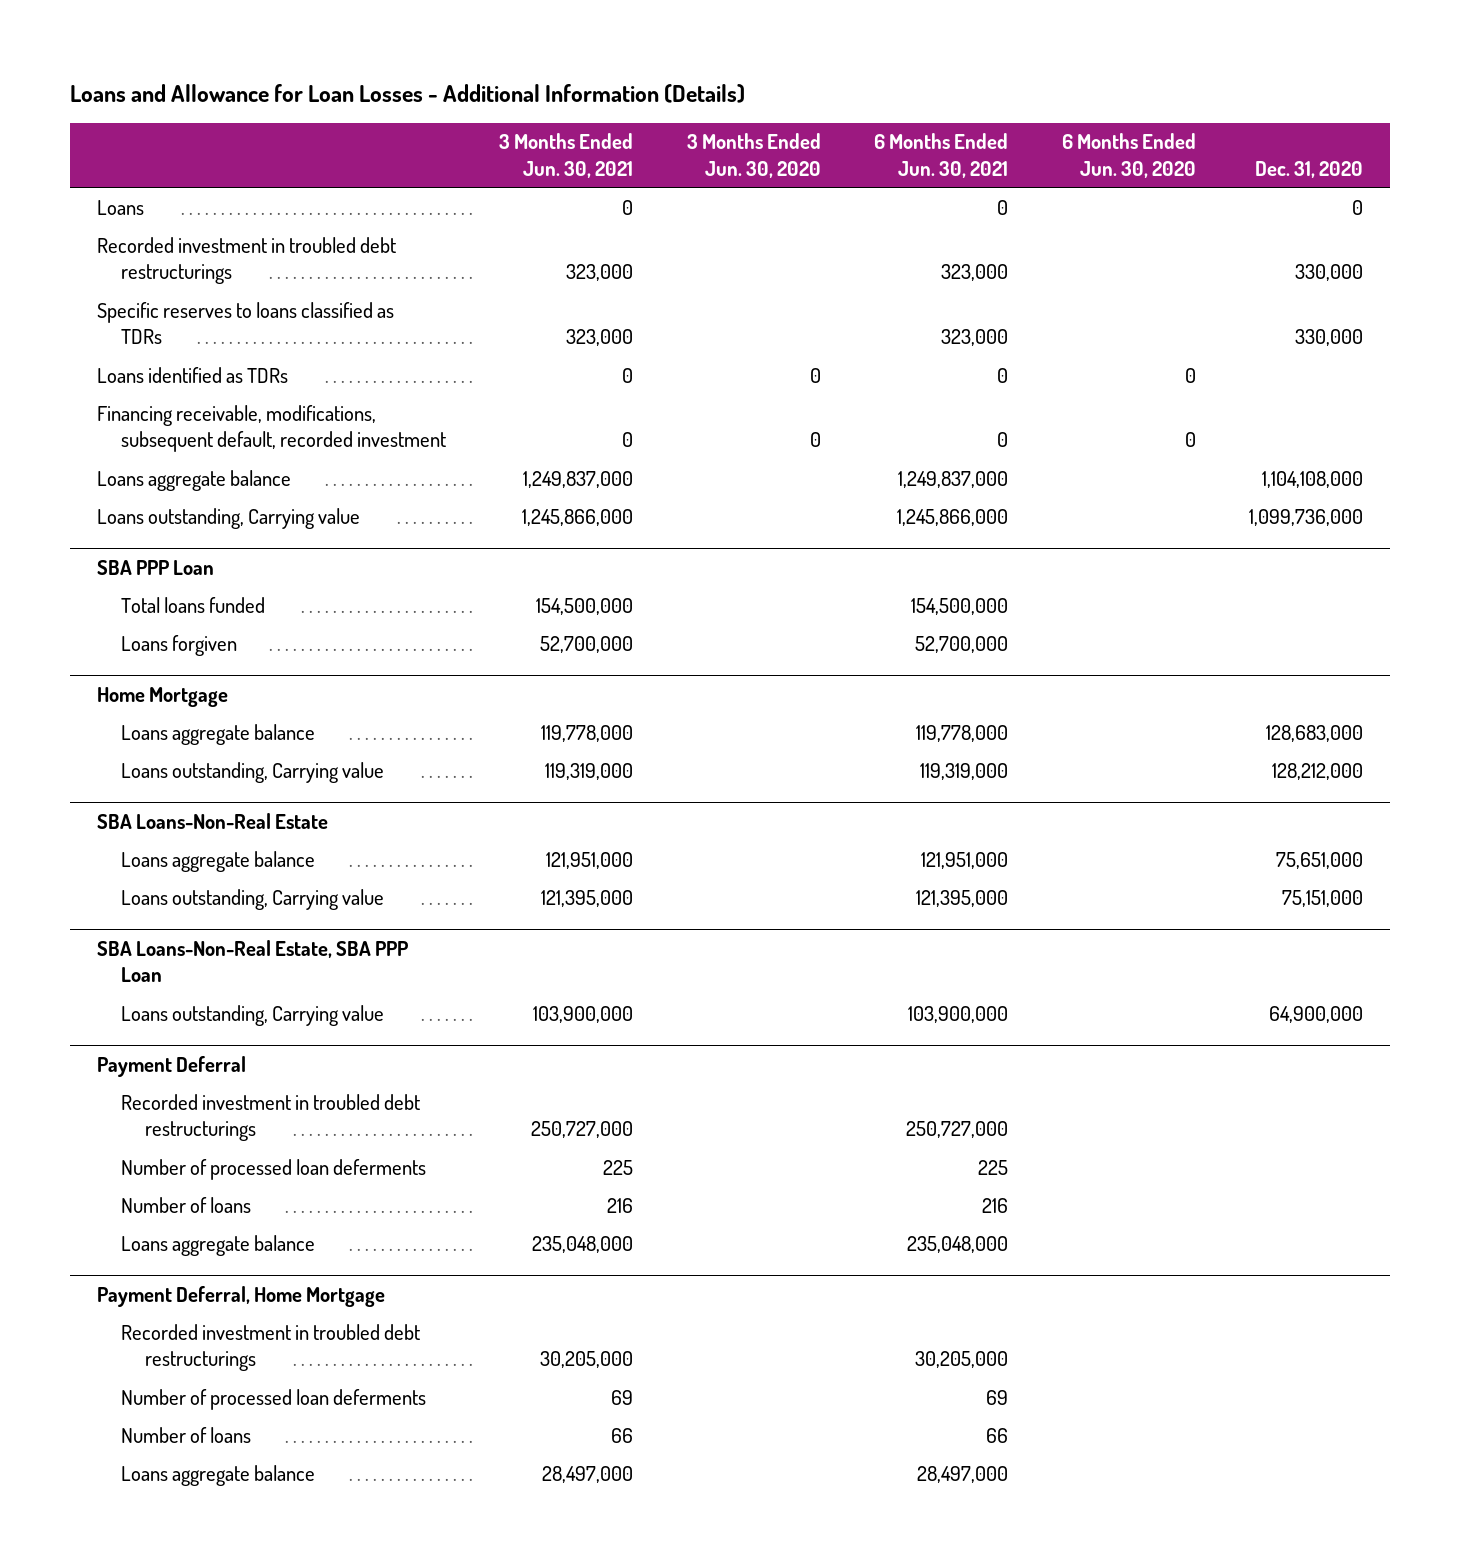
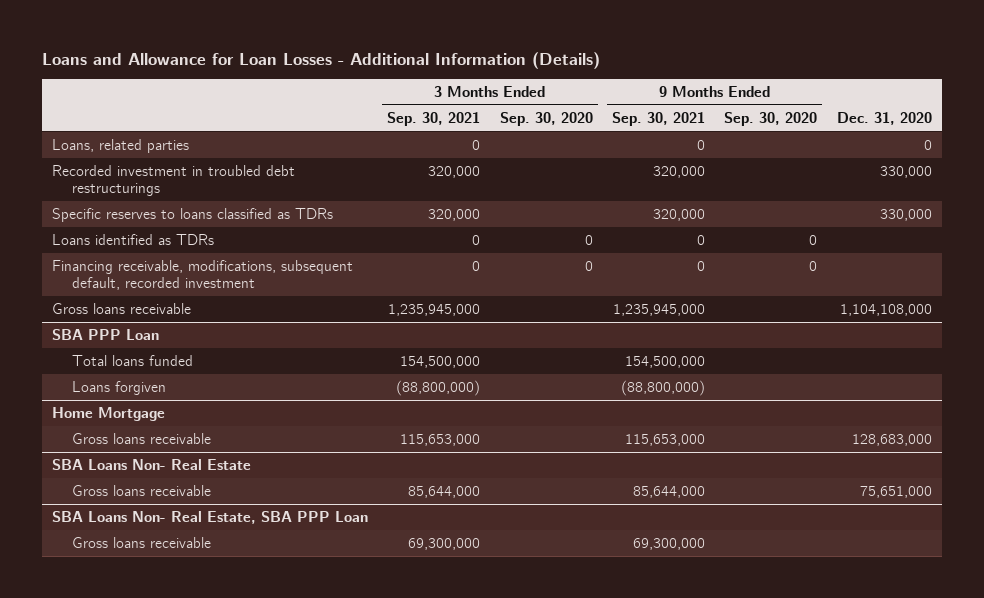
- | 3 Months Ended Jun. 30, 2021 | 3 Months Ended Jun. 30, 2020 | 6 Months Ended Jun. 30, 2021 | 6 Months Ended Jun. 30, 2020 | Dec. 31, 2020
+ | 3 Months Ended Sep. 30, 2021 | 3 Months Ended Sep. 30, 2020 | 9 Months Ended Sep. 30, 2021 | 9 Months Ended Sep. 30, 2020 | Dec. 31, 2020
- Loans | 0 | | 0 | | 0
+ Loans, related parties | 0 | | 0 | | 0
- Loans aggregate balance | 1,249,837,000 | | 1,249,837,000 | | 1,104,108,000
- Loans outstanding, Carrying value | 1,245,866,000 | | 1,245,866,000 | | 1,099,736,000
+ Gross loans receivable | 1,235,945,000 | | 1,235,945,000 | | 1,104,108,000
@ Home Mortgage
- Loans aggregate balance | 119,778,000 | | 119,778,000 | | 128,683,000
- Loans outstanding, Carrying value | 119,319,000 | | 119,319,000 | | 128,212,000
- SBA Loans-Non-Real Estate
- Loans aggregate balance | 121,951,000 | | 121,951,000 | | 75,651,000
- Loans outstanding, Carrying value | 121,395,000 | | 121,395,000 | | 75,151,000
- SBA Loans-Non-Real Estate, SBA PPP Loan
- Loans outstanding, Carrying value | 103,900,000 | | 103,900,000 | | 64,900,000
- Payment Deferral
- Recorded investment in troubled debt restructurings | 250,727,000 | | 250,727,000 | |
- Number of processed loan deferments | 225 | | 225 | |
- Number of loans | 216 | | 216 | |
- Loans aggregate balance | 235,048,000 | | 235,048,000 | |
- Payment Deferral, Home Mortgage
- Recorded investment in troubled debt restructurings | 30,205,000 | | 30,205,000 | |
- Number of processed loan deferments | 69 | | 69 | |
- Number of loans | 66 | | 66 | |
- Loans aggregate balance | 28,497,000 | | 28,497,000 | |
@ Home Mortgage
+ Gross loans receivable | 115,653,000 | | 115,653,000 | | 128,683,000
+ SBA Loans Non- Real Estate
+ Gross loans receivable | 85,644,000 | | 85,644,000 | | 75,651,000
+ SBA Loans Non- Real Estate, SBA PPP Loan
+ Gross loans receivable | 69,300,000 | | 69,300,000 | |

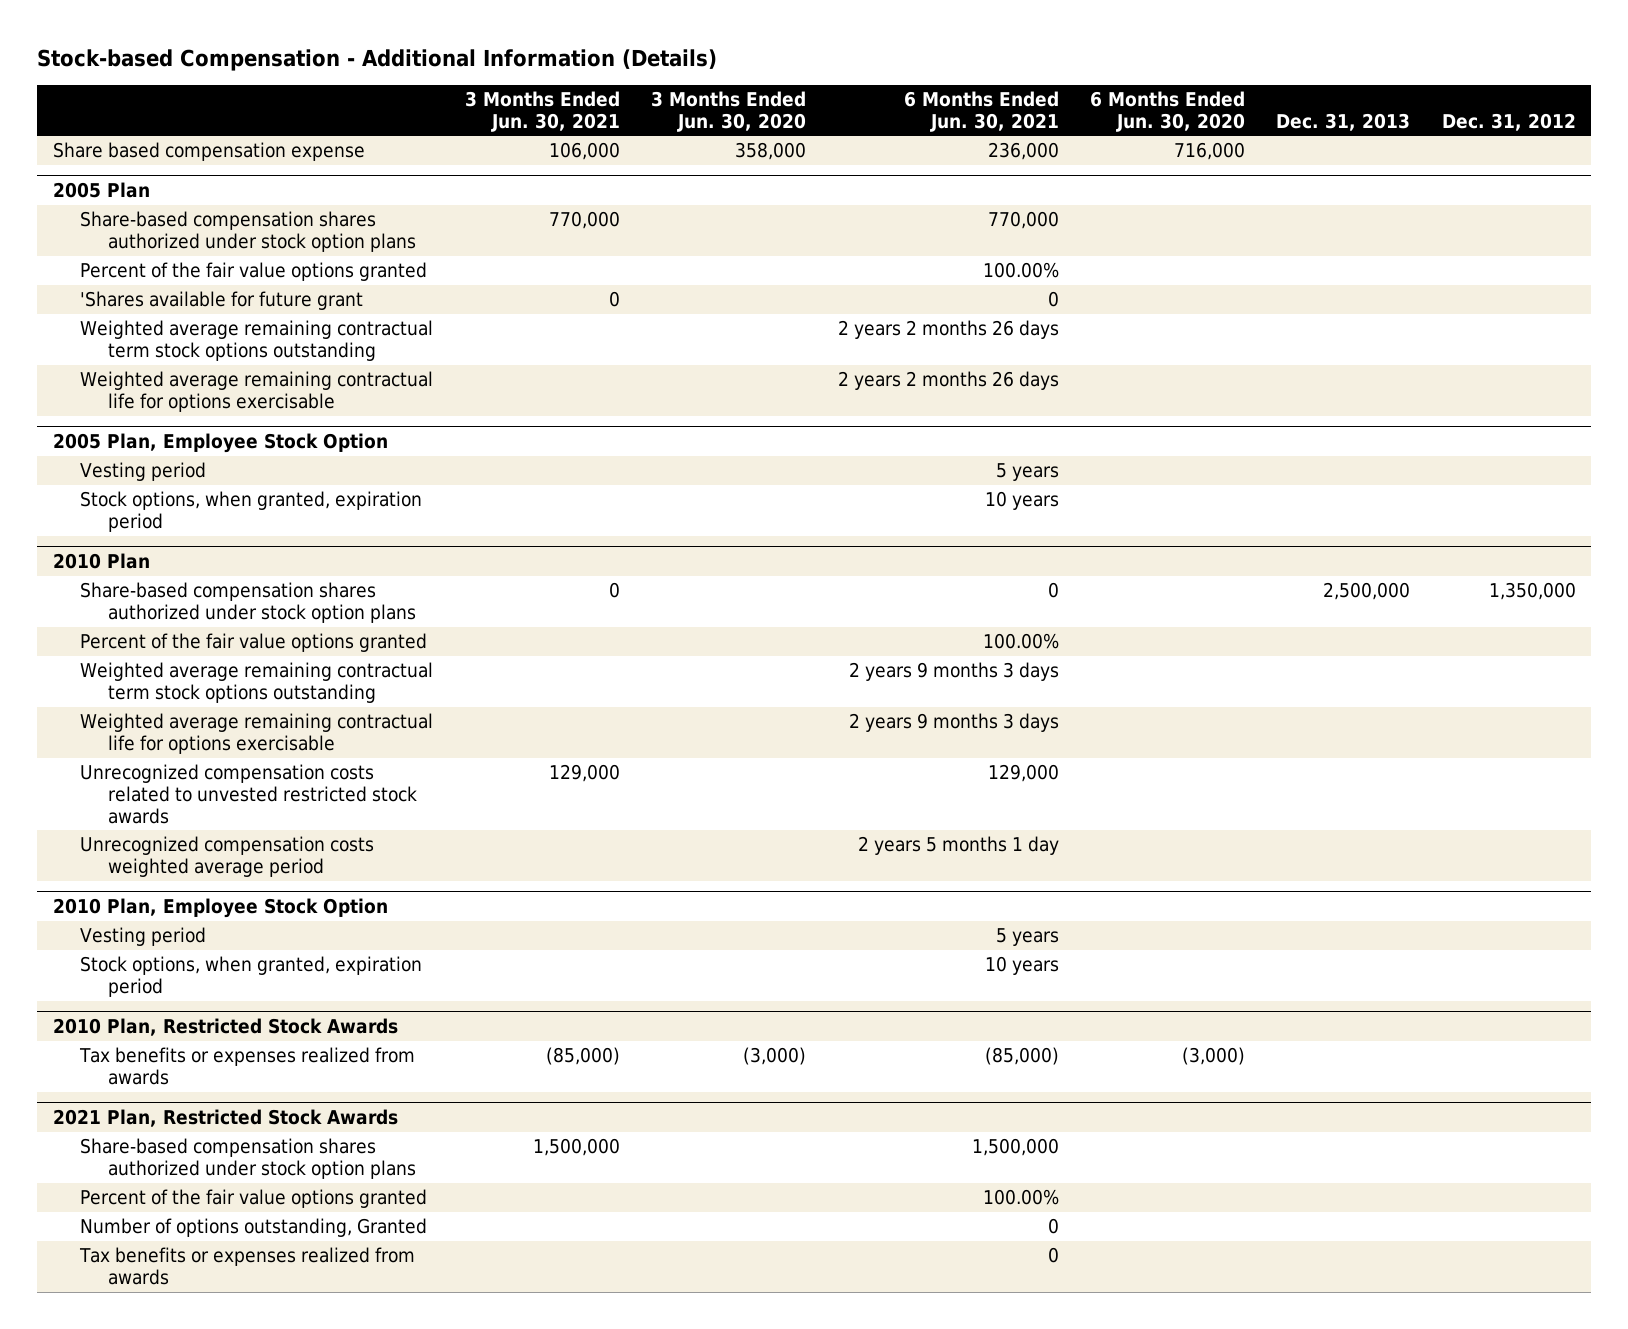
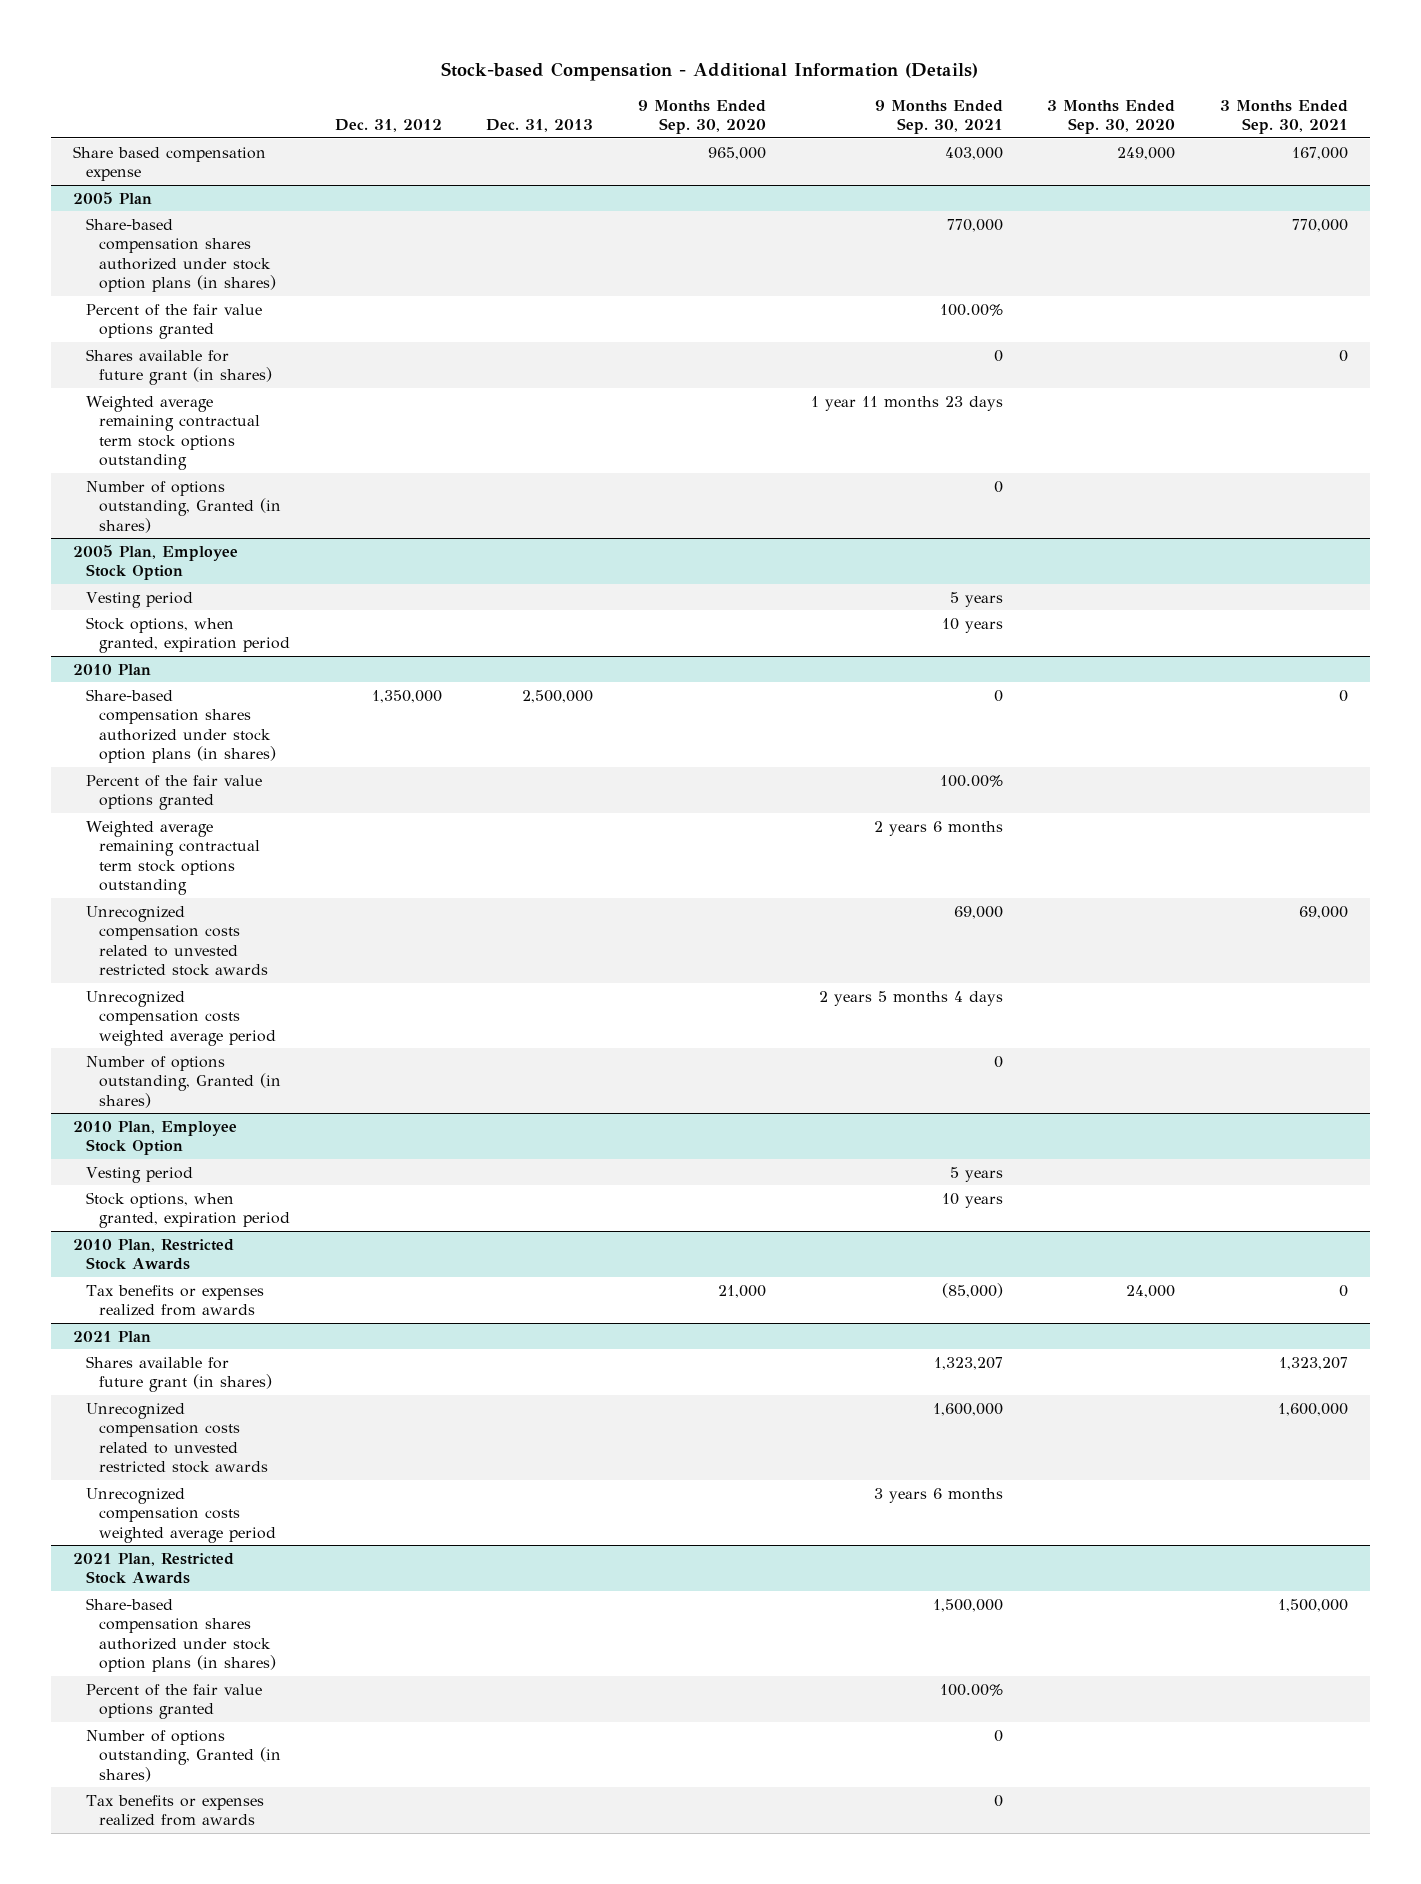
- | 3 Months Ended Jun. 30, 2021 | 3 Months Ended Jun. 30, 2020 | 6 Months Ended Jun. 30, 2021 | 6 Months Ended Jun. 30, 2020 | Dec. 31, 2013 | Dec. 31, 2012
+ | Dec. 31, 2012 | Dec. 31, 2013 | 9 Months Ended Sep. 30, 2020 | 9 Months Ended Sep. 30, 2021 | 3 Months Ended Sep. 30, 2020 | 3 Months Ended Sep. 30, 2021
@ 2005 Plan
- Share-based compensation shares authorized under stock option plans | 770,000 | | 770,000 | | |
+ Share-based compensation shares authorized under stock option plans (in shares) | | | | 770,000 | | 770,000
- 'Shares available for future grant | 0 | | 0 | | |
+ Shares available for future grant (in shares) | | | | 0 | | 0
- Weighted average remaining contractual life for options exercisable | | | 2 years 2 months 26 days | | |
+ Number of options outstanding, Granted (in shares) | | | | 0 | |
@ 2010 Plan
- Share-based compensation shares authorized under stock option plans | 0 | | 0 | | 2,500,000 | 1,350,000
+ Share-based compensation shares authorized under stock option plans (in shares) | 1,350,000 | 2,500,000 | | 0 | | 0
- Weighted average remaining contractual life for options exercisable | | | 2 years 9 months 3 days | | |
+ Number of options outstanding, Granted (in shares) | | | | 0 | |
+ 2021 Plan
+ Shares available for future grant (in shares) | | | | 1,323,207 | | 1,323,207
+ Unrecognized compensation costs related to unvested restricted stock awards | | | | 1,600,000 | | 1,600,000
+ Unrecognized compensation costs weighted average period | | | | 3 years 6 months | |
@ 2021 Plan, Restricted Stock Awards
- Share-based compensation shares authorized under stock option plans | 1,500,000 | | 1,500,000 | | |
+ Share-based compensation shares authorized under stock option plans (in shares) | | | | 1,500,000 | | 1,500,000
- Number of options outstanding, Granted | | | 0 | | |
+ Number of options outstanding, Granted (in shares) | | | | 0 | |

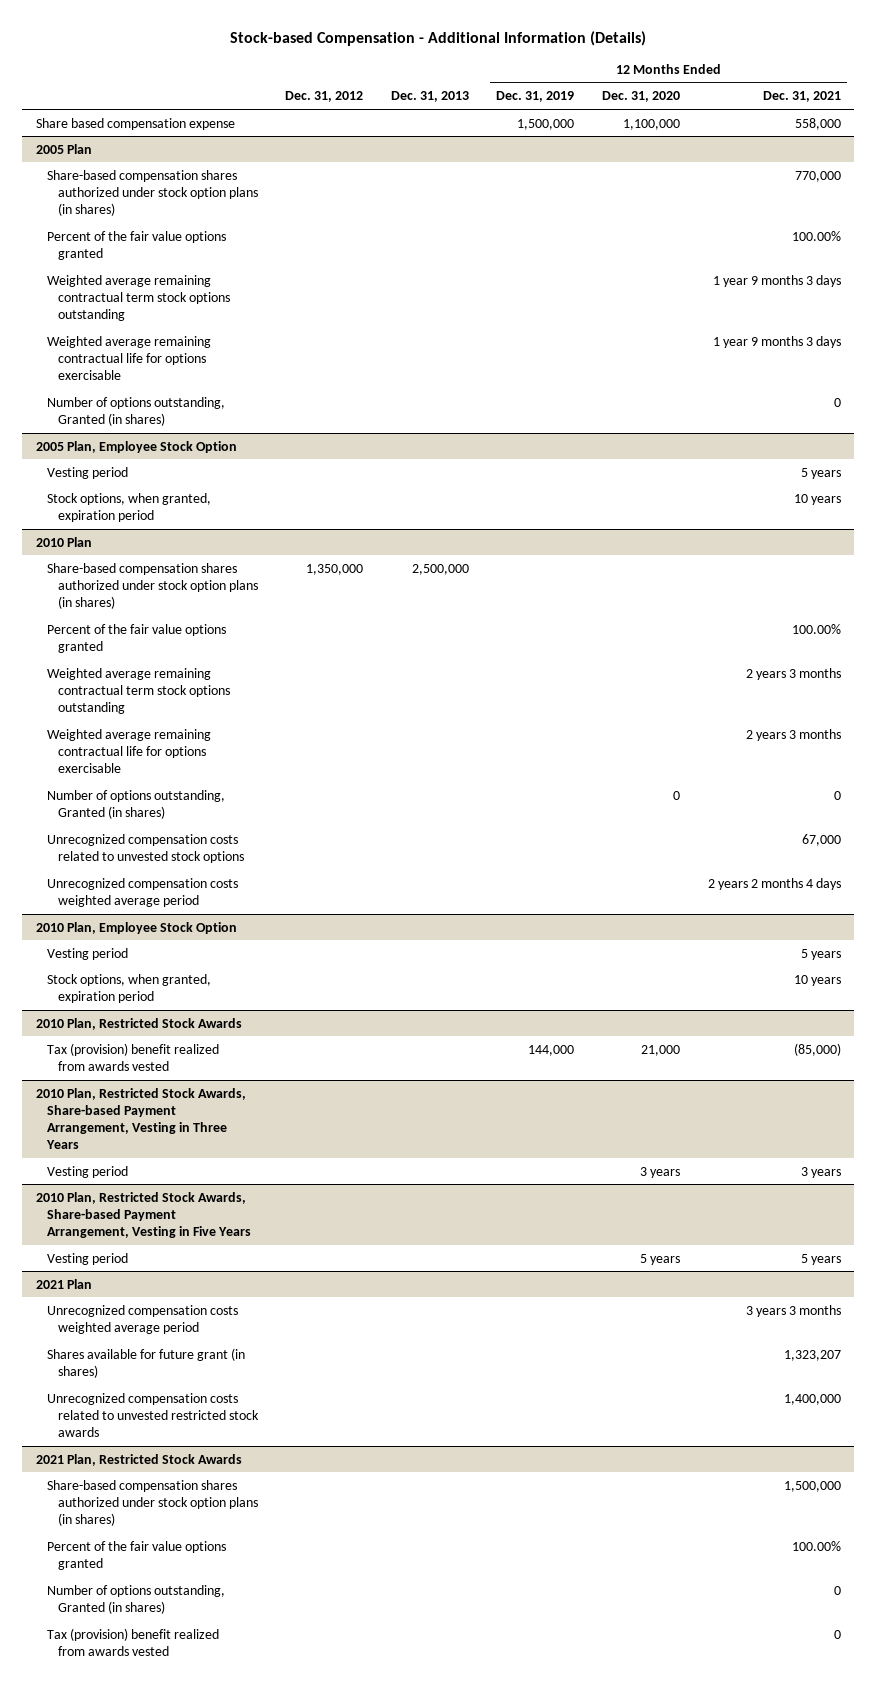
- | Dec. 31, 2012 | Dec. 31, 2013 | 9 Months Ended Sep. 30, 2020 | 9 Months Ended Sep. 30, 2021 | 3 Months Ended Sep. 30, 2020 | 3 Months Ended Sep. 30, 2021
+ | Dec. 31, 2012 | Dec. 31, 2013 | 12 Months Ended Dec. 31, 2019 | 12 Months Ended Dec. 31, 2020 | 12 Months Ended Dec. 31, 2021
@ 2005 Plan
- Shares available for future grant (in shares) | | | | 0 | | 0
+ Weighted average remaining contractual life for options exercisable | | | | | 1 year 9 months 3 days
@ 2010 Plan
- Unrecognized compensation costs related to unvested restricted stock awards | | | | 69,000 | | 69,000
+ Weighted average remaining contractual life for options exercisable | | | | | 2 years 3 months
+ Unrecognized compensation costs related to unvested stock options | | | | | 67,000
moved down: Unrecognized compensation costs weighted average period | | | | | 2 years 2 months 4 days
@ 2010 Plan, Restricted Stock Awards
- Tax benefits or expenses realized from awards | | | 21,000 | (85,000) | 24,000 | 0
+ Tax (provision) benefit realized from awards vested | | | 144,000 | 21,000 | (85,000)
+ 2010 Plan, Restricted Stock Awards, Share-based Payment Arrangement, Vesting in Three Years
+ Vesting period | | | | 3 years | 3 years
+ 2010 Plan, Restricted Stock Awards, Share-based Payment Arrangement, Vesting in Five Years
+ Vesting period | | | | 5 years | 5 years
@ 2021 Plan
moved up: Unrecognized compensation costs weighted average period | | | | | 3 years 3 months
@ 2021 Plan, Restricted Stock Awards
- Tax benefits or expenses realized from awards | | | | 0 | |
+ Tax (provision) benefit realized from awards vested | | | | | 0

